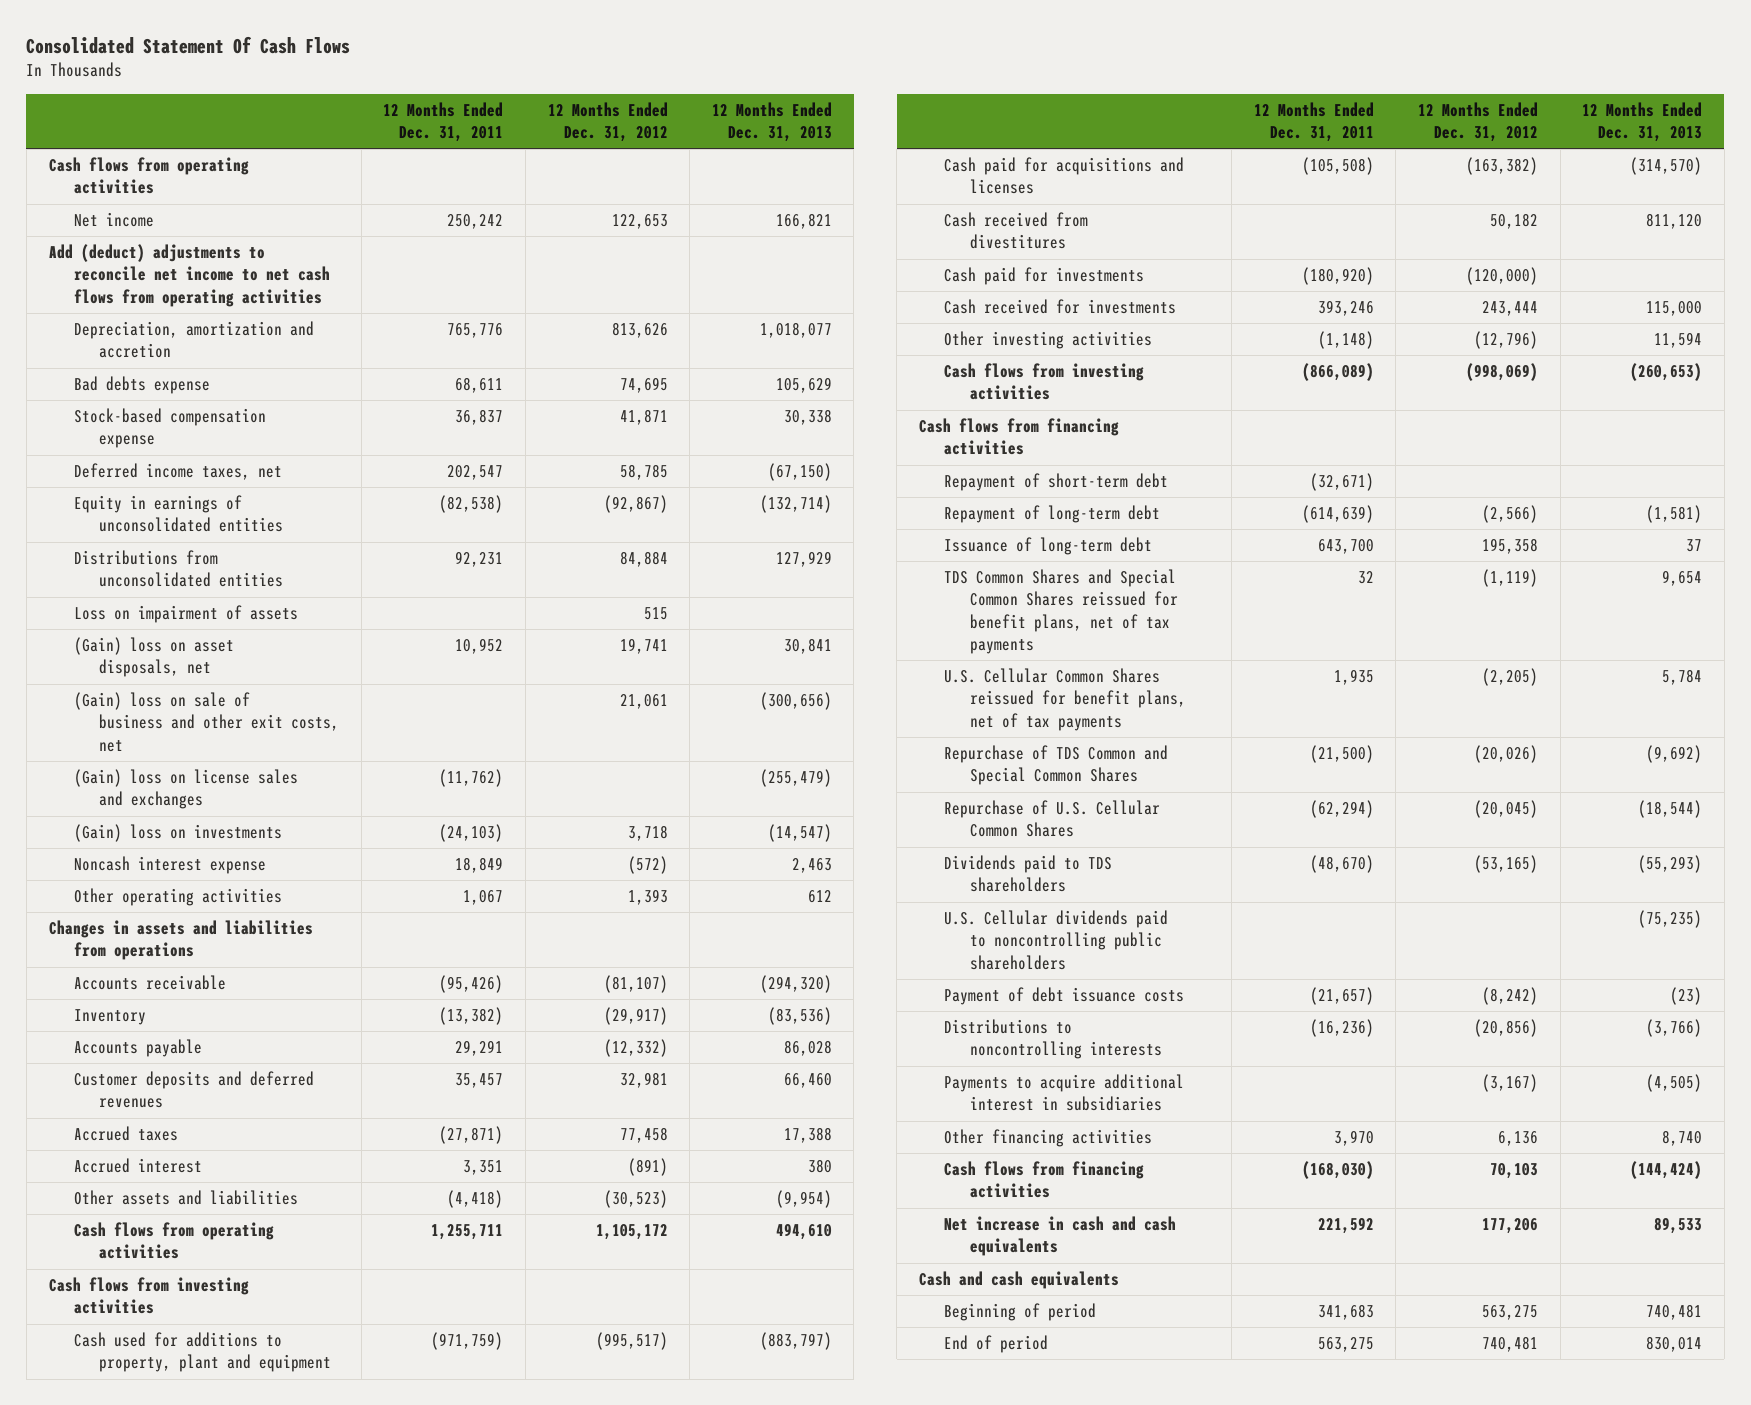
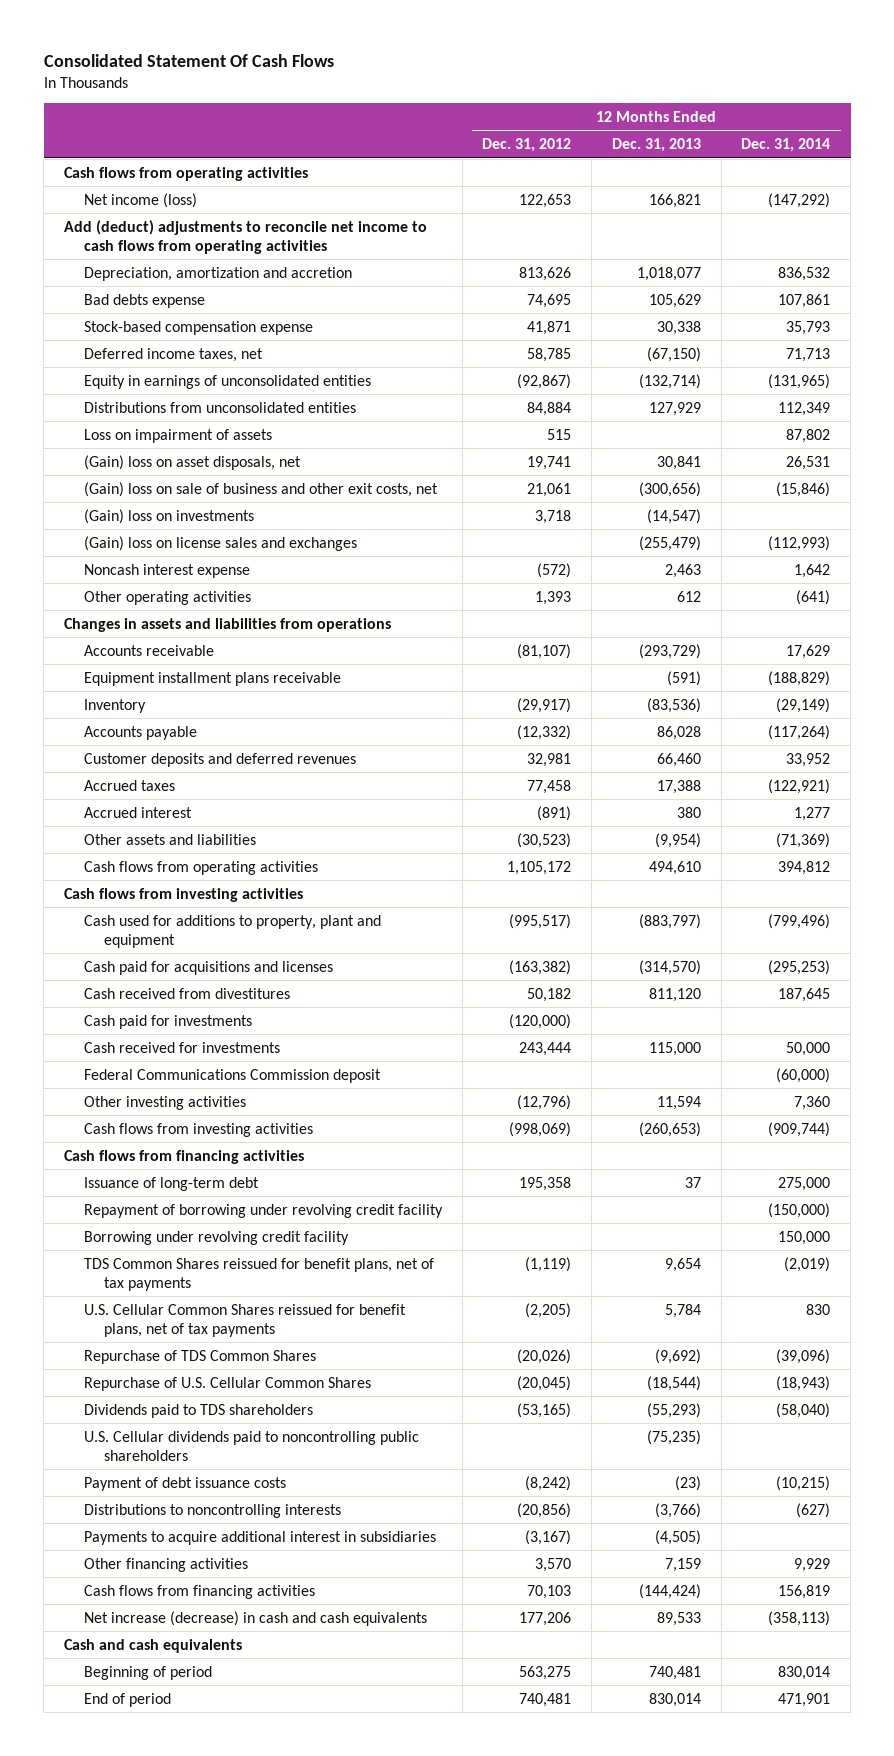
- | 12 Months Ended Dec. 31, 2011 | 12 Months Ended Dec. 31, 2012 | 12 Months Ended Dec. 31, 2013
+ | 12 Months Ended Dec. 31, 2012 | 12 Months Ended Dec. 31, 2013 | 12 Months Ended Dec. 31, 2014
- Net income | 250,242 | 122,653 | 166,821
- Add (deduct) adjustments to reconcile net income to net cash flows from operating activities
+ Net income (loss) | 122,653 | 166,821 | (147,292)
+ Add (deduct) adjustments to reconcile net income to cash flows from operating activities
moved down: (Gain) loss on license sales and exchanges | | (255,479) | (112,993)
- Accounts receivable | (95,426) | (81,107) | (294,320)
+ Accounts receivable | (81,107) | (293,729) | 17,629
+ Equipment installment plans receivable | | (591) | (188,829)
+ Federal Communications Commission deposit | | | (60,000)
- Repayment of short-term debt | (32,671) | |
- Repayment of long-term debt | (614,639) | (2,566) | (1,581)
- TDS Common Shares and Special Common Shares reissued for benefit plans, net of tax payments | 32 | (1,119) | 9,654
+ Repayment of borrowing under revolving credit facility | | | (150,000)
+ Borrowing under revolving credit facility | | | 150,000
+ TDS Common Shares reissued for benefit plans, net of tax payments | (1,119) | 9,654 | (2,019)
- Repurchase of TDS Common and Special Common Shares | (21,500) | (20,026) | (9,692)
+ Repurchase of TDS Common Shares | (20,026) | (9,692) | (39,096)
- Other financing activities | 3,970 | 6,136 | 8,740
+ Other financing activities | 3,570 | 7,159 | 9,929
- Net increase in cash and cash equivalents | 221,592 | 177,206 | 89,533
+ Net increase (decrease) in cash and cash equivalents | 177,206 | 89,533 | (358,113)

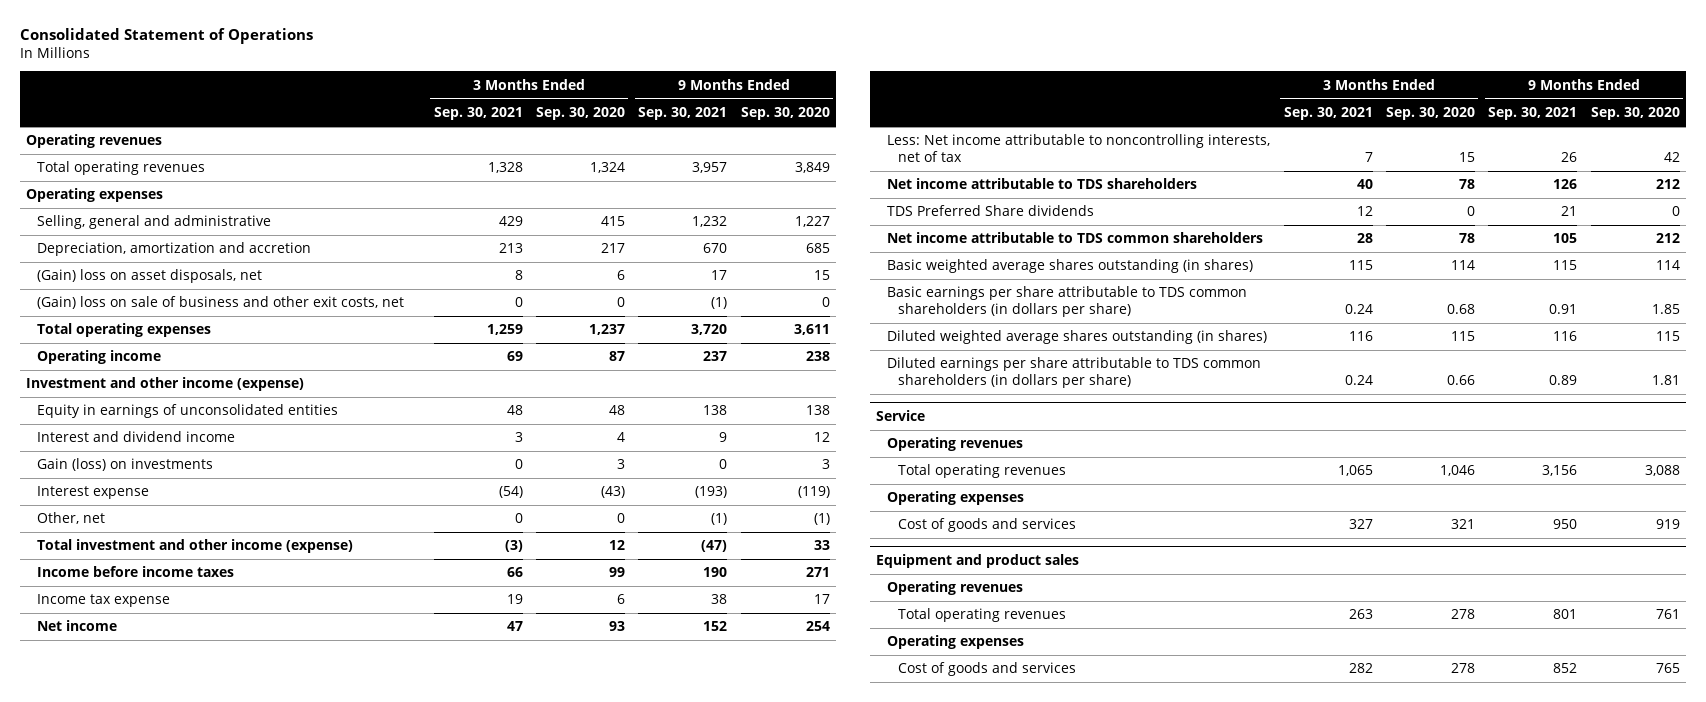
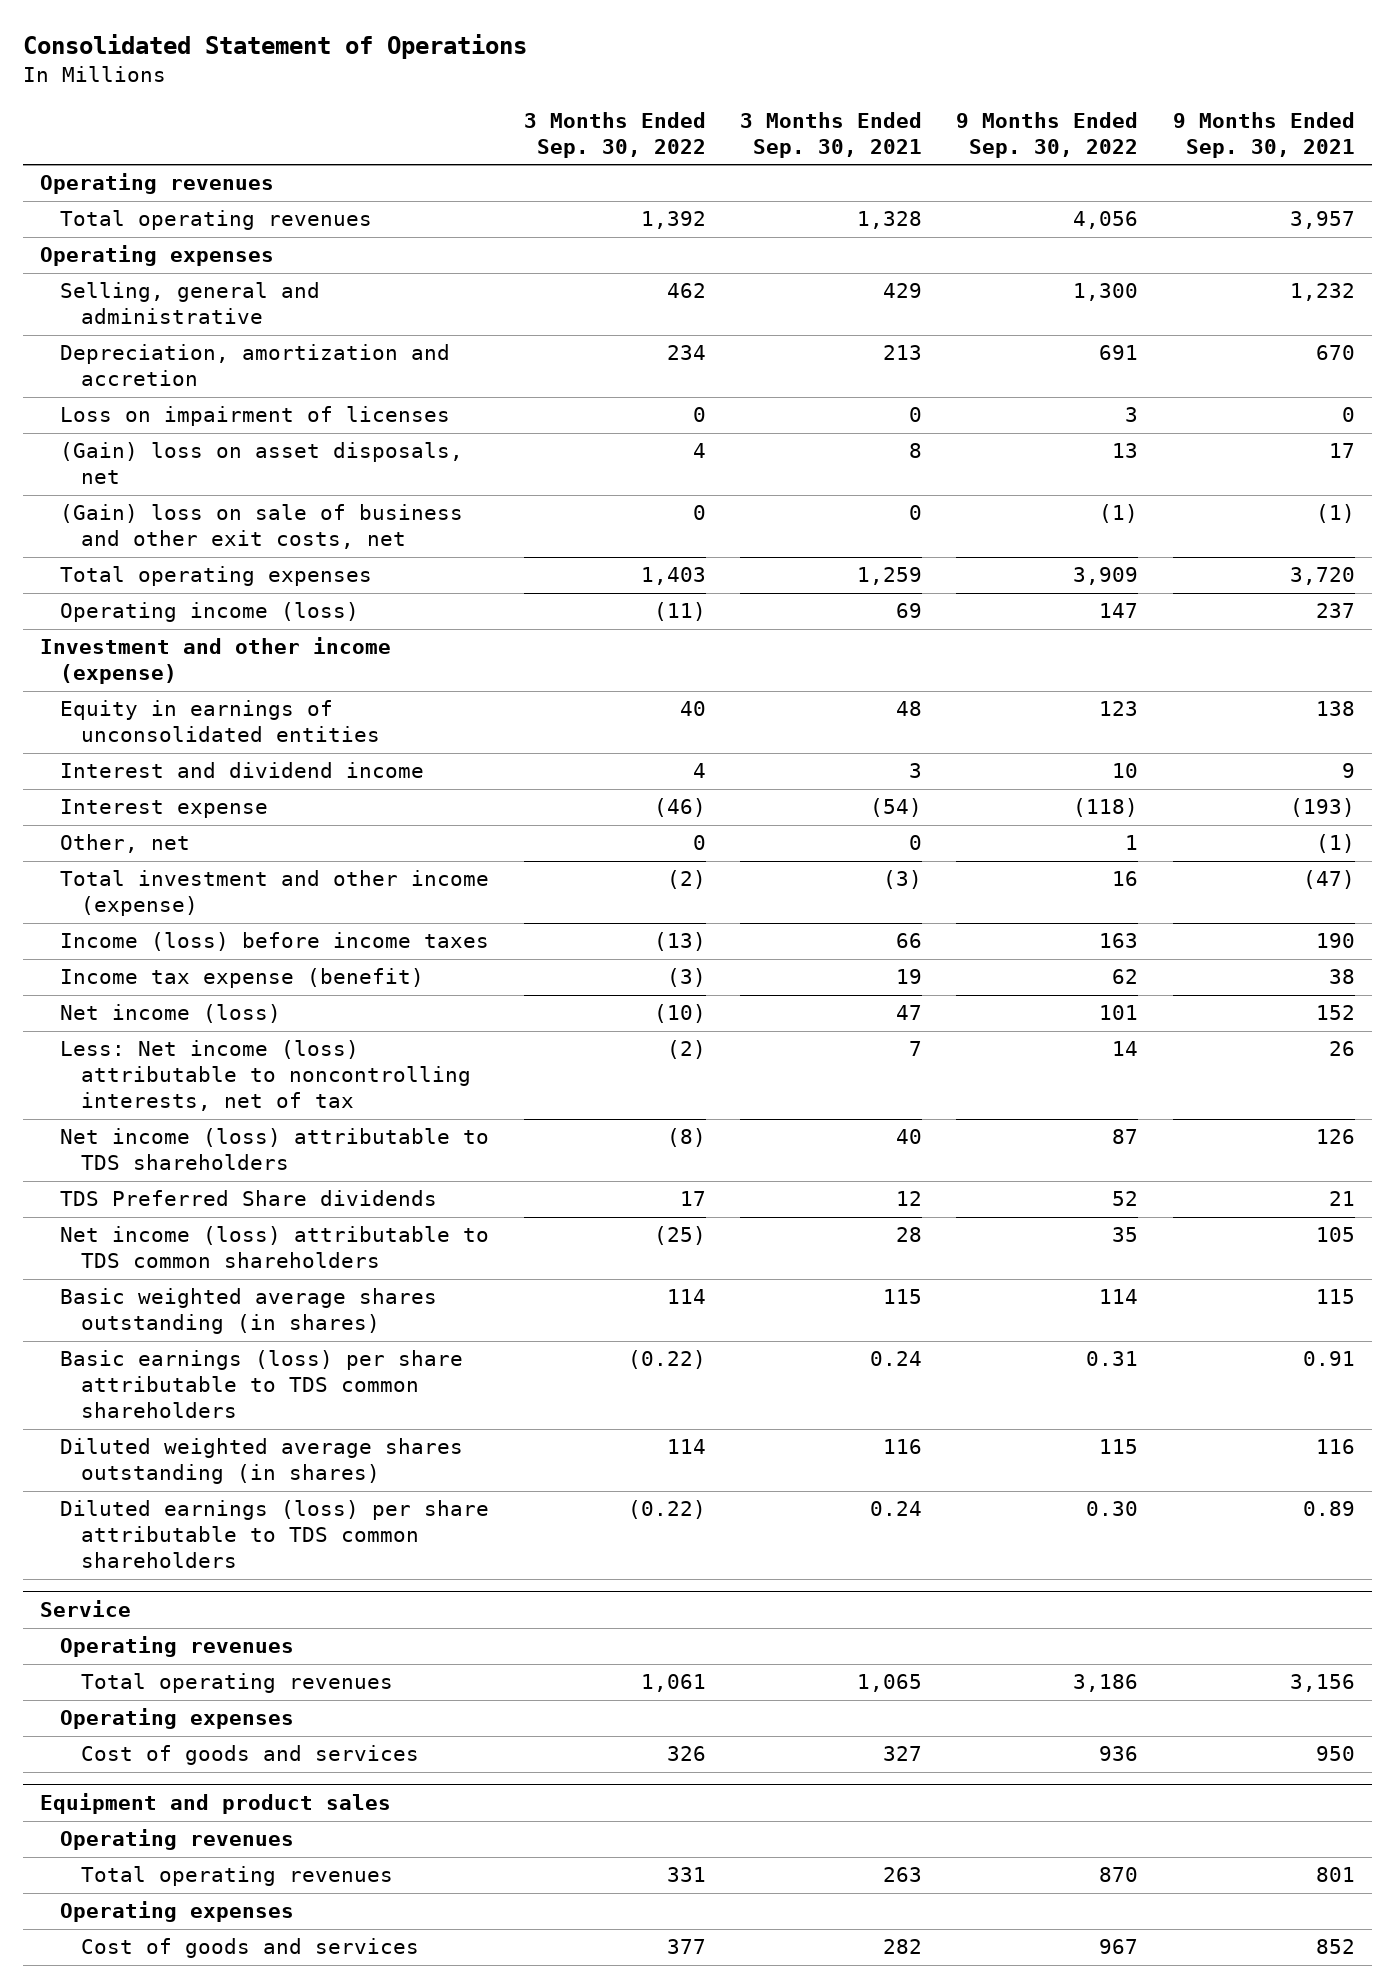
- | 3 Months Ended Sep. 30, 2021 | 3 Months Ended Sep. 30, 2020 | 9 Months Ended Sep. 30, 2021 | 9 Months Ended Sep. 30, 2020
+ | 3 Months Ended Sep. 30, 2022 | 3 Months Ended Sep. 30, 2021 | 9 Months Ended Sep. 30, 2022 | 9 Months Ended Sep. 30, 2021
+ Loss on impairment of licenses | 0 | 0 | 3 | 0
- Operating income | 69 | 87 | 237 | 238
+ Operating income (loss) | (11) | 69 | 147 | 237
- Gain (loss) on investments | 0 | 3 | 0 | 3
- Income before income taxes | 66 | 99 | 190 | 271
- Income tax expense | 19 | 6 | 38 | 17
- Net income | 47 | 93 | 152 | 254
- Less: Net income attributable to noncontrolling interests, net of tax | 7 | 15 | 26 | 42
- Net income attributable to TDS shareholders | 40 | 78 | 126 | 212
+ Income (loss) before income taxes | (13) | 66 | 163 | 190
+ Income tax expense (benefit) | (3) | 19 | 62 | 38
+ Net income (loss) | (10) | 47 | 101 | 152
+ Less: Net income (loss) attributable to noncontrolling interests, net of tax | (2) | 7 | 14 | 26
+ Net income (loss) attributable to TDS shareholders | (8) | 40 | 87 | 126
- Net income attributable to TDS common shareholders | 28 | 78 | 105 | 212
+ Net income (loss) attributable to TDS common shareholders | (25) | 28 | 35 | 105
- Basic earnings per share attributable to TDS common shareholders (in dollars per share) | 0.24 | 0.68 | 0.91 | 1.85
+ Basic earnings (loss) per share attributable to TDS common shareholders | (0.22) | 0.24 | 0.31 | 0.91
- Diluted earnings per share attributable to TDS common shareholders (in dollars per share) | 0.24 | 0.66 | 0.89 | 1.81
+ Diluted earnings (loss) per share attributable to TDS common shareholders | (0.22) | 0.24 | 0.30 | 0.89

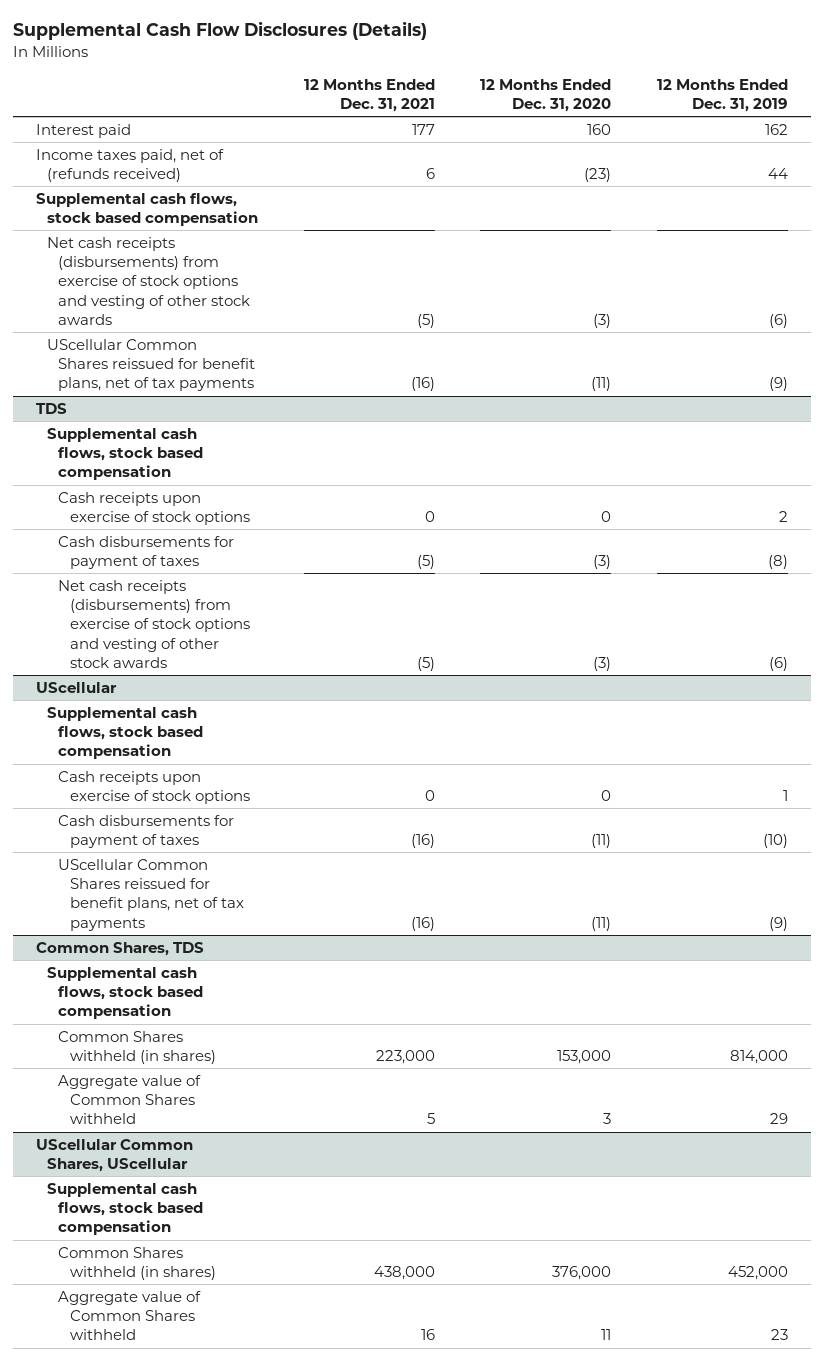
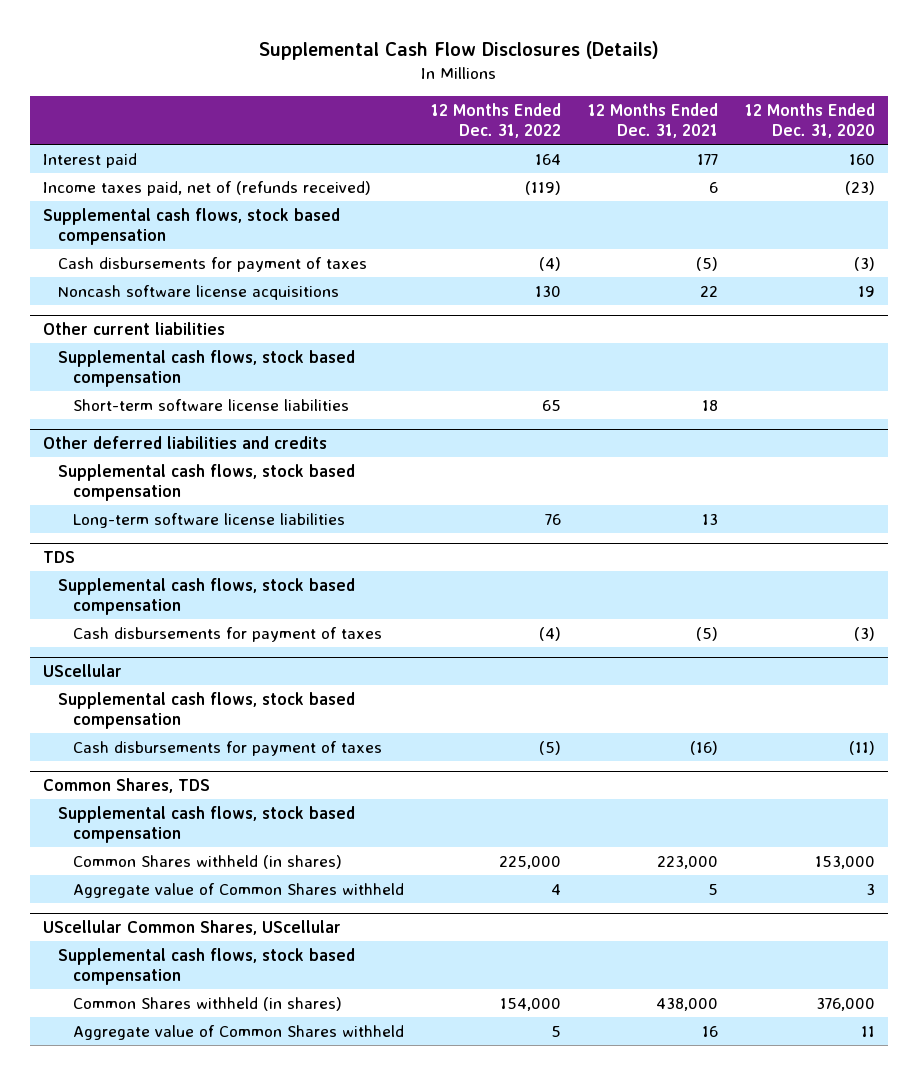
- | 12 Months Ended Dec. 31, 2021 | 12 Months Ended Dec. 31, 2020 | 12 Months Ended Dec. 31, 2019
+ | 12 Months Ended Dec. 31, 2022 | 12 Months Ended Dec. 31, 2021 | 12 Months Ended Dec. 31, 2020
- Net cash receipts (disbursements) from exercise of stock options and vesting of other stock awards | (5) | (3) | (6)
- UScellular Common Shares reissued for benefit plans, net of tax payments | (16) | (11) | (9)
+ Cash disbursements for payment of taxes | (4) | (5) | (3)
+ Noncash software license acquisitions | 130 | 22 | 19
+ Other current liabilities
+ Supplemental cash flows, stock based compensation
+ Short-term software license liabilities | 65 | 18 |
+ Other deferred liabilities and credits
+ Supplemental cash flows, stock based compensation
+ Long-term software license liabilities | 76 | 13 |
@ TDS
- Cash receipts upon exercise of stock options | 0 | 0 | 2
- Net cash receipts (disbursements) from exercise of stock options and vesting of other stock awards | (5) | (3) | (6)
@ UScellular
- Cash receipts upon exercise of stock options | 0 | 0 | 1
- UScellular Common Shares reissued for benefit plans, net of tax payments | (16) | (11) | (9)

